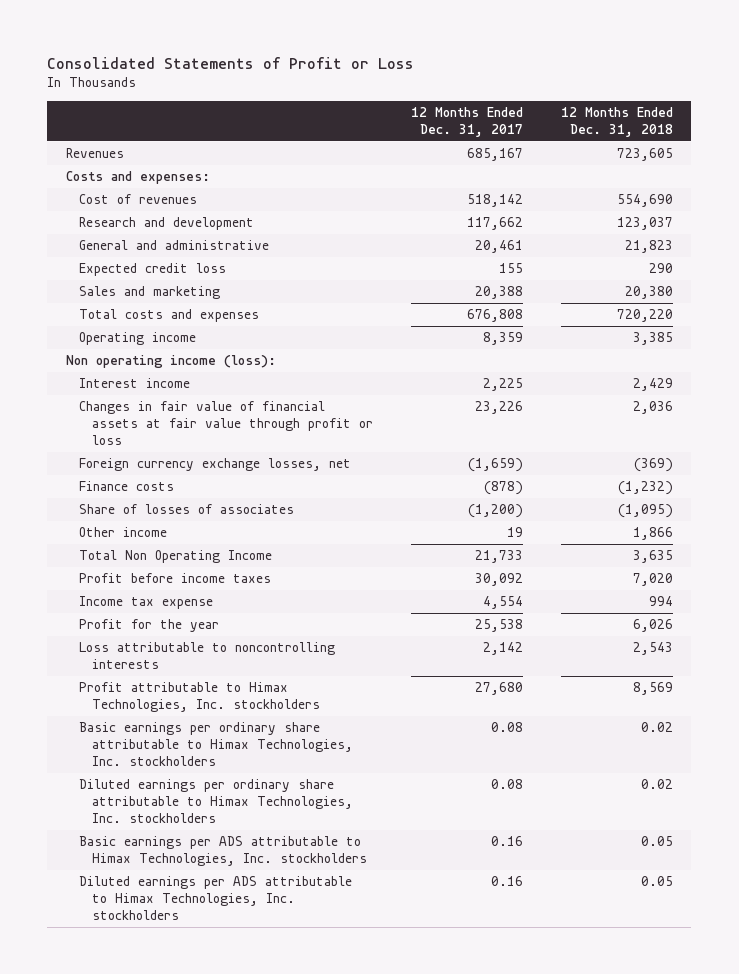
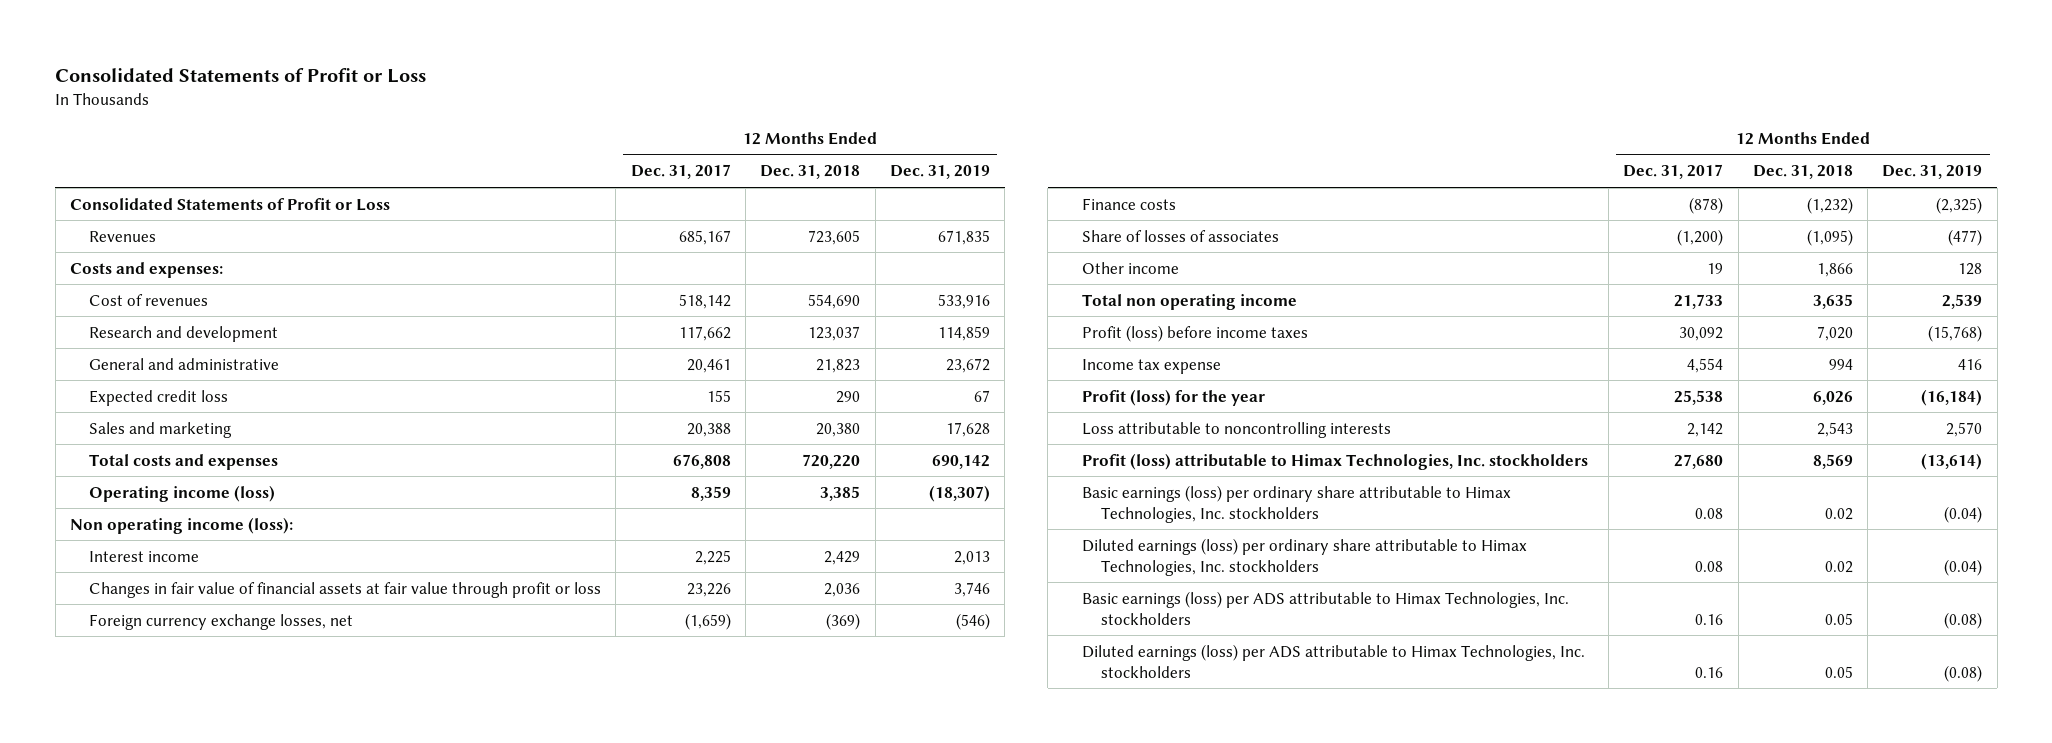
- | 12 Months Ended Dec. 31, 2017 | 12 Months Ended Dec. 31, 2018
+ | 12 Months Ended Dec. 31, 2017 | 12 Months Ended Dec. 31, 2018 | 12 Months Ended Dec. 31, 2019
+ Consolidated Statements of Profit or Loss
- Operating income | 8,359 | 3,385
+ Operating income (loss) | 8,359 | 3,385 | (18,307)
- Total Non Operating Income | 21,733 | 3,635
- Profit before income taxes | 30,092 | 7,020
+ Total non operating income | 21,733 | 3,635 | 2,539
+ Profit (loss) before income taxes | 30,092 | 7,020 | (15,768)
- Profit for the year | 25,538 | 6,026
+ Profit (loss) for the year | 25,538 | 6,026 | (16,184)
- Profit attributable to Himax Technologies, Inc. stockholders | 27,680 | 8,569
- Basic earnings per ordinary share attributable to Himax Technologies, Inc. stockholders | 0.08 | 0.02
- Diluted earnings per ordinary share attributable to Himax Technologies, Inc. stockholders | 0.08 | 0.02
- Basic earnings per ADS attributable to Himax Technologies, Inc. stockholders | 0.16 | 0.05
- Diluted earnings per ADS attributable to Himax Technologies, Inc. stockholders | 0.16 | 0.05
+ Profit (loss) attributable to Himax Technologies, Inc. stockholders | 27,680 | 8,569 | (13,614)
+ Basic earnings (loss) per ordinary share attributable to Himax Technologies, Inc. stockholders | 0.08 | 0.02 | (0.04)
+ Diluted earnings (loss) per ordinary share attributable to Himax Technologies, Inc. stockholders | 0.08 | 0.02 | (0.04)
+ Basic earnings (loss) per ADS attributable to Himax Technologies, Inc. stockholders | 0.16 | 0.05 | (0.08)
+ Diluted earnings (loss) per ADS attributable to Himax Technologies, Inc. stockholders | 0.16 | 0.05 | (0.08)

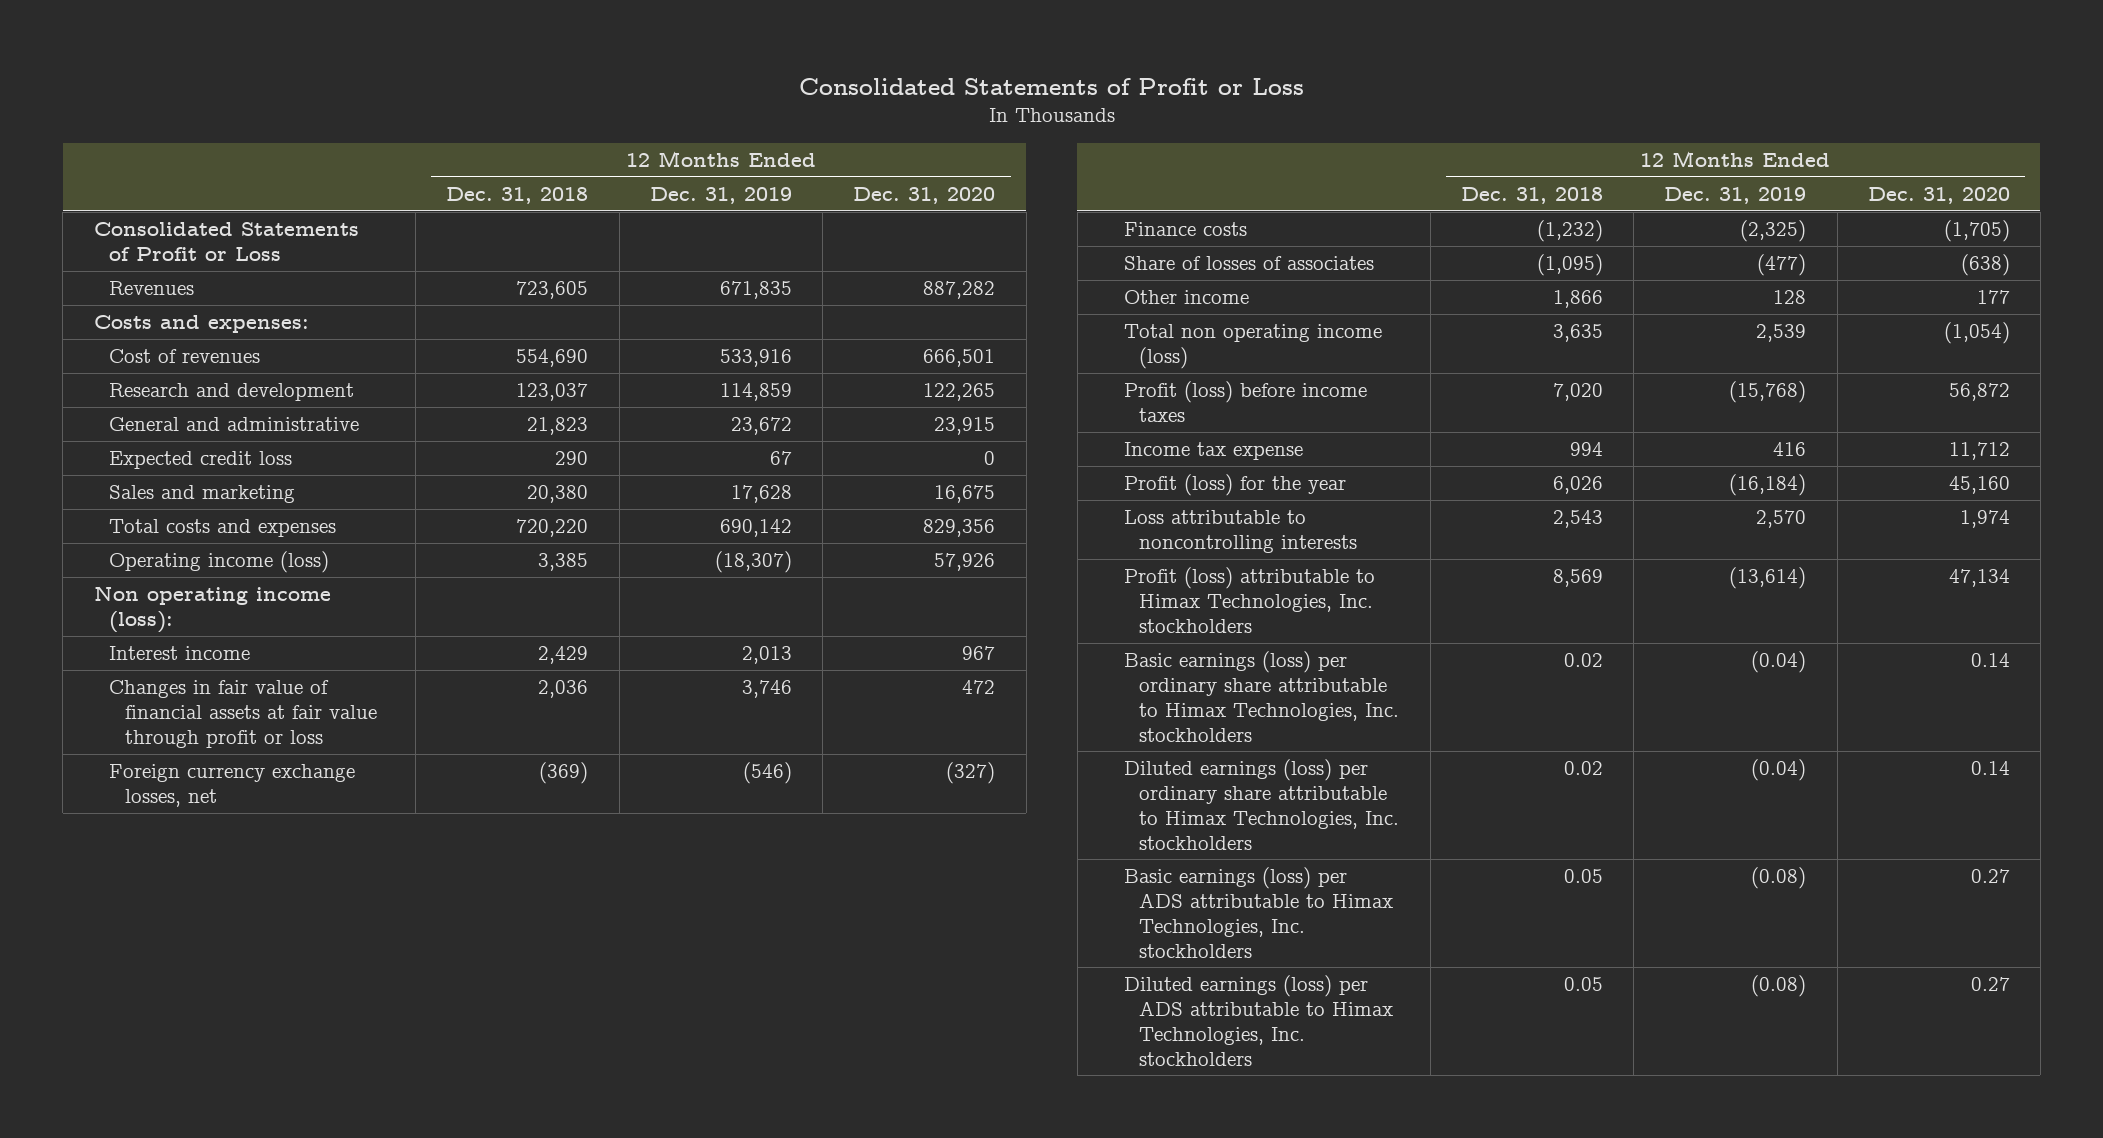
- | 12 Months Ended Dec. 31, 2017 | 12 Months Ended Dec. 31, 2018 | 12 Months Ended Dec. 31, 2019
+ | 12 Months Ended Dec. 31, 2018 | 12 Months Ended Dec. 31, 2019 | 12 Months Ended Dec. 31, 2020
- Total non operating income | 21,733 | 3,635 | 2,539
+ Total non operating income (loss) | 3,635 | 2,539 | (1,054)

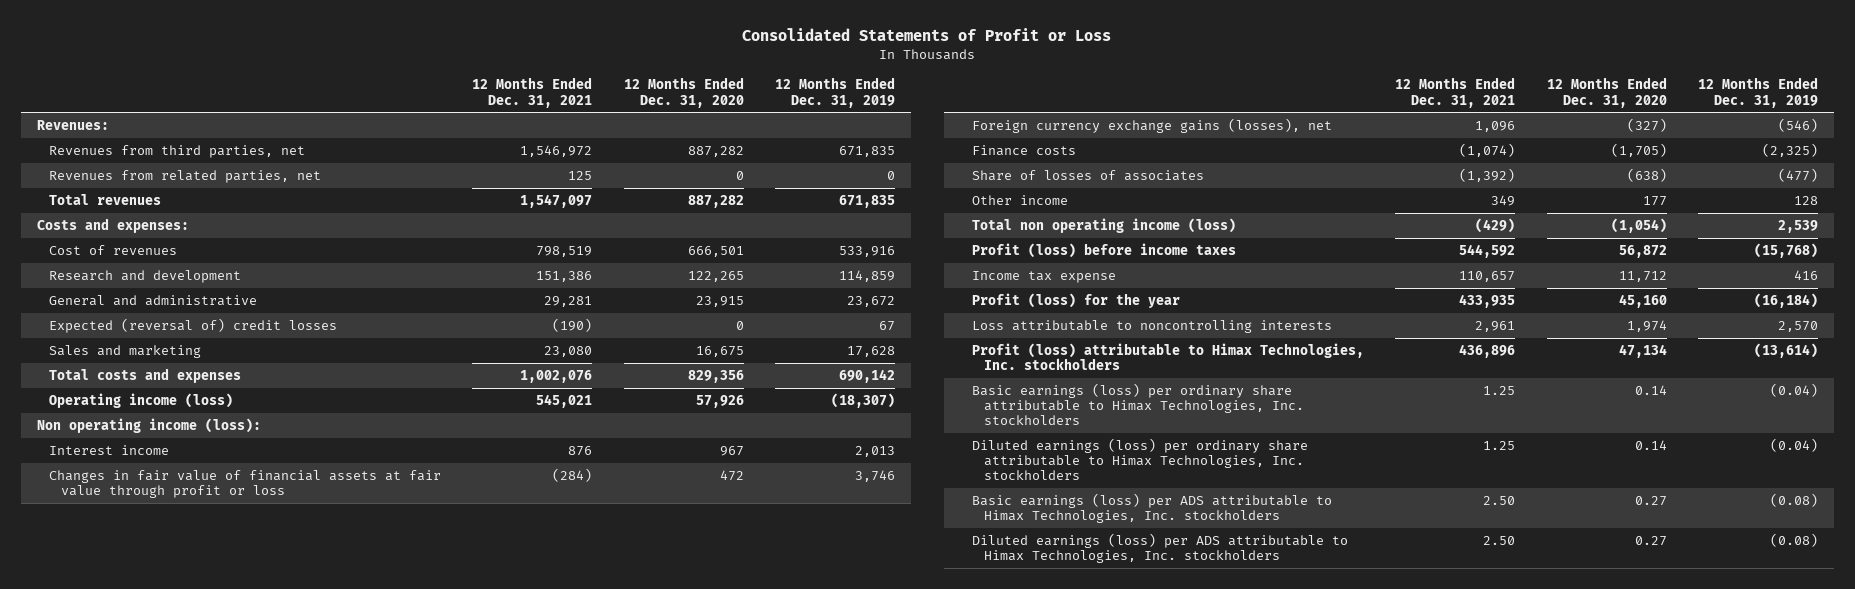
- | 12 Months Ended Dec. 31, 2018 | 12 Months Ended Dec. 31, 2019 | 12 Months Ended Dec. 31, 2020
+ | 12 Months Ended Dec. 31, 2021 | 12 Months Ended Dec. 31, 2020 | 12 Months Ended Dec. 31, 2019
- Consolidated Statements of Profit or Loss
- Revenues | 723,605 | 671,835 | 887,282
+ Revenues:
+ Revenues from third parties, net | 1,546,972 | 887,282 | 671,835
+ Revenues from related parties, net | 125 | 0 | 0
+ Total revenues | 1,547,097 | 887,282 | 671,835
- Expected credit loss | 290 | 67 | 0
+ Expected (reversal of) credit losses | (190) | 0 | 67
- Foreign currency exchange losses, net | (369) | (546) | (327)
+ Foreign currency exchange gains (losses), net | 1,096 | (327) | (546)

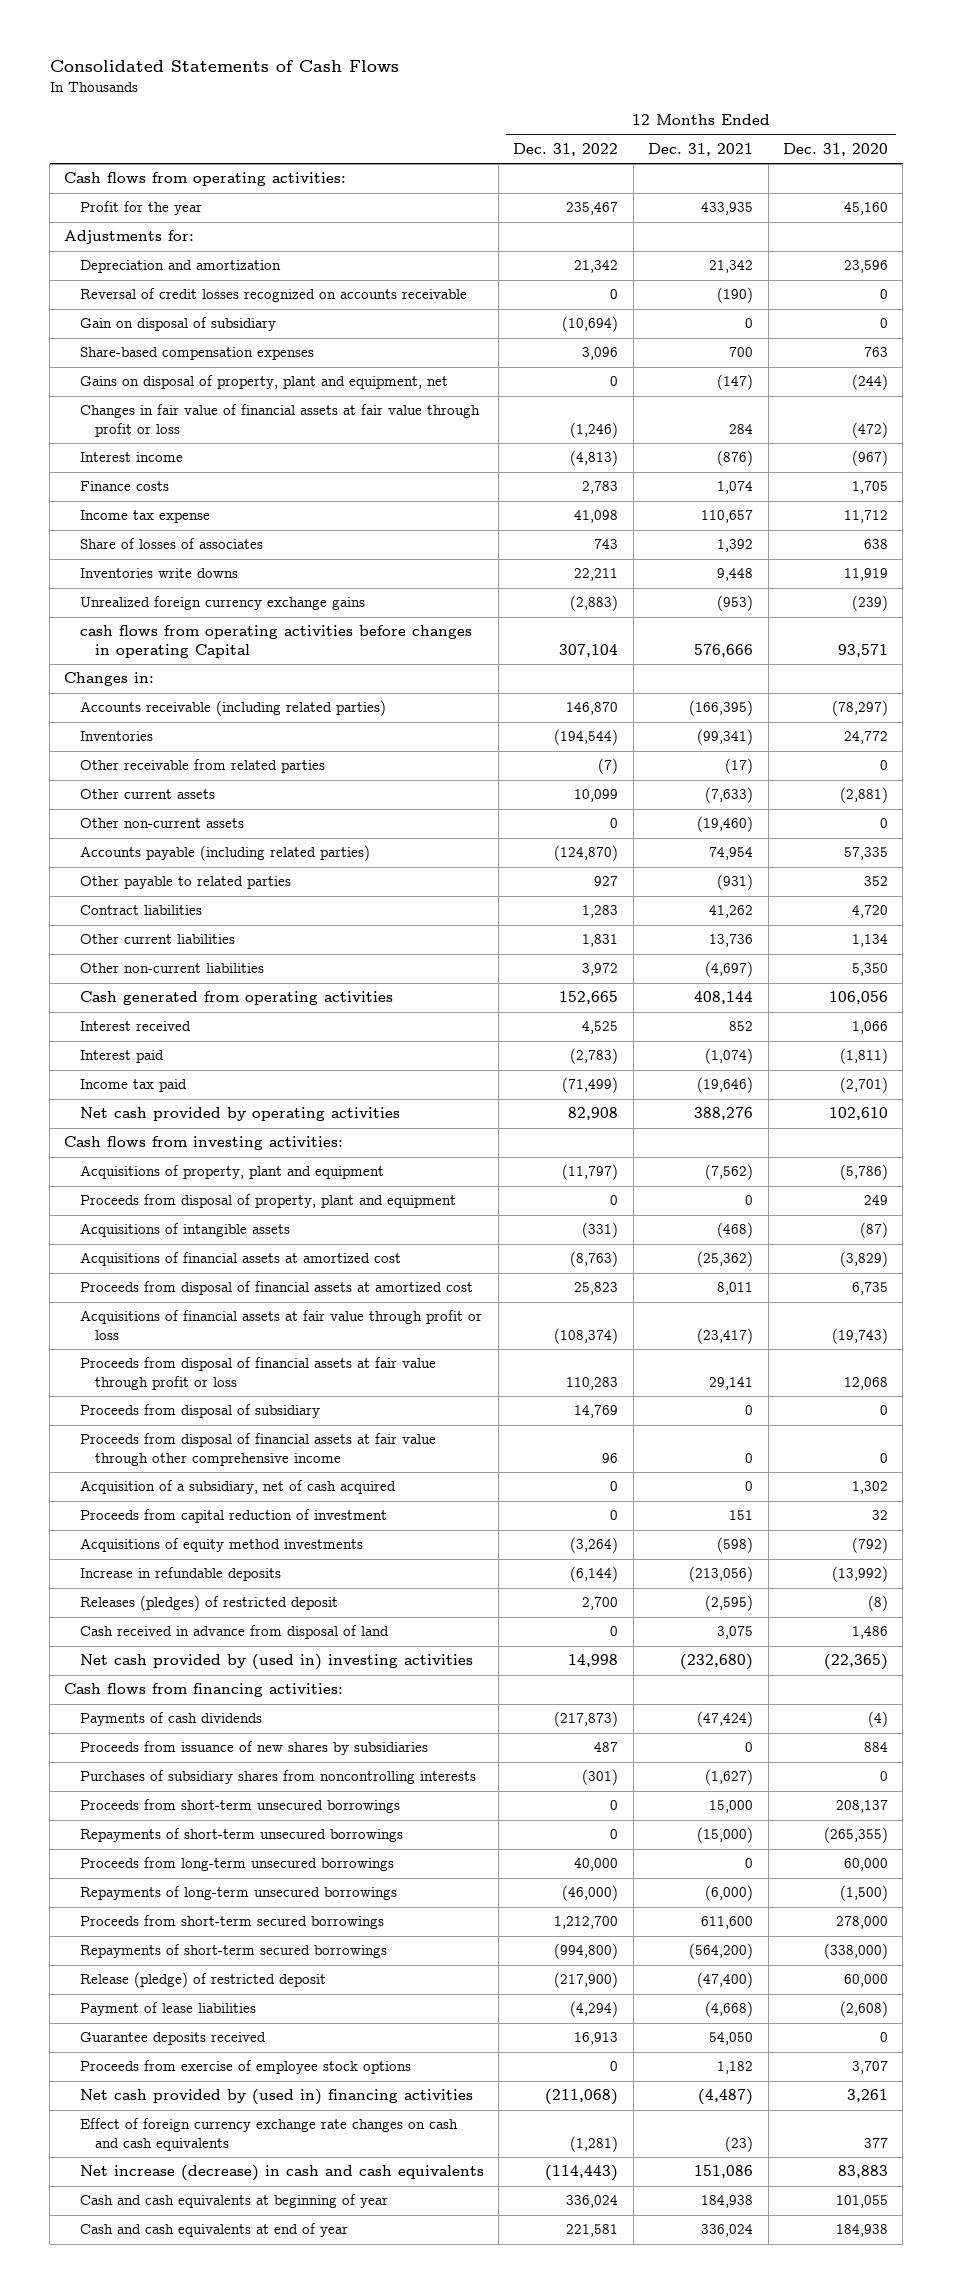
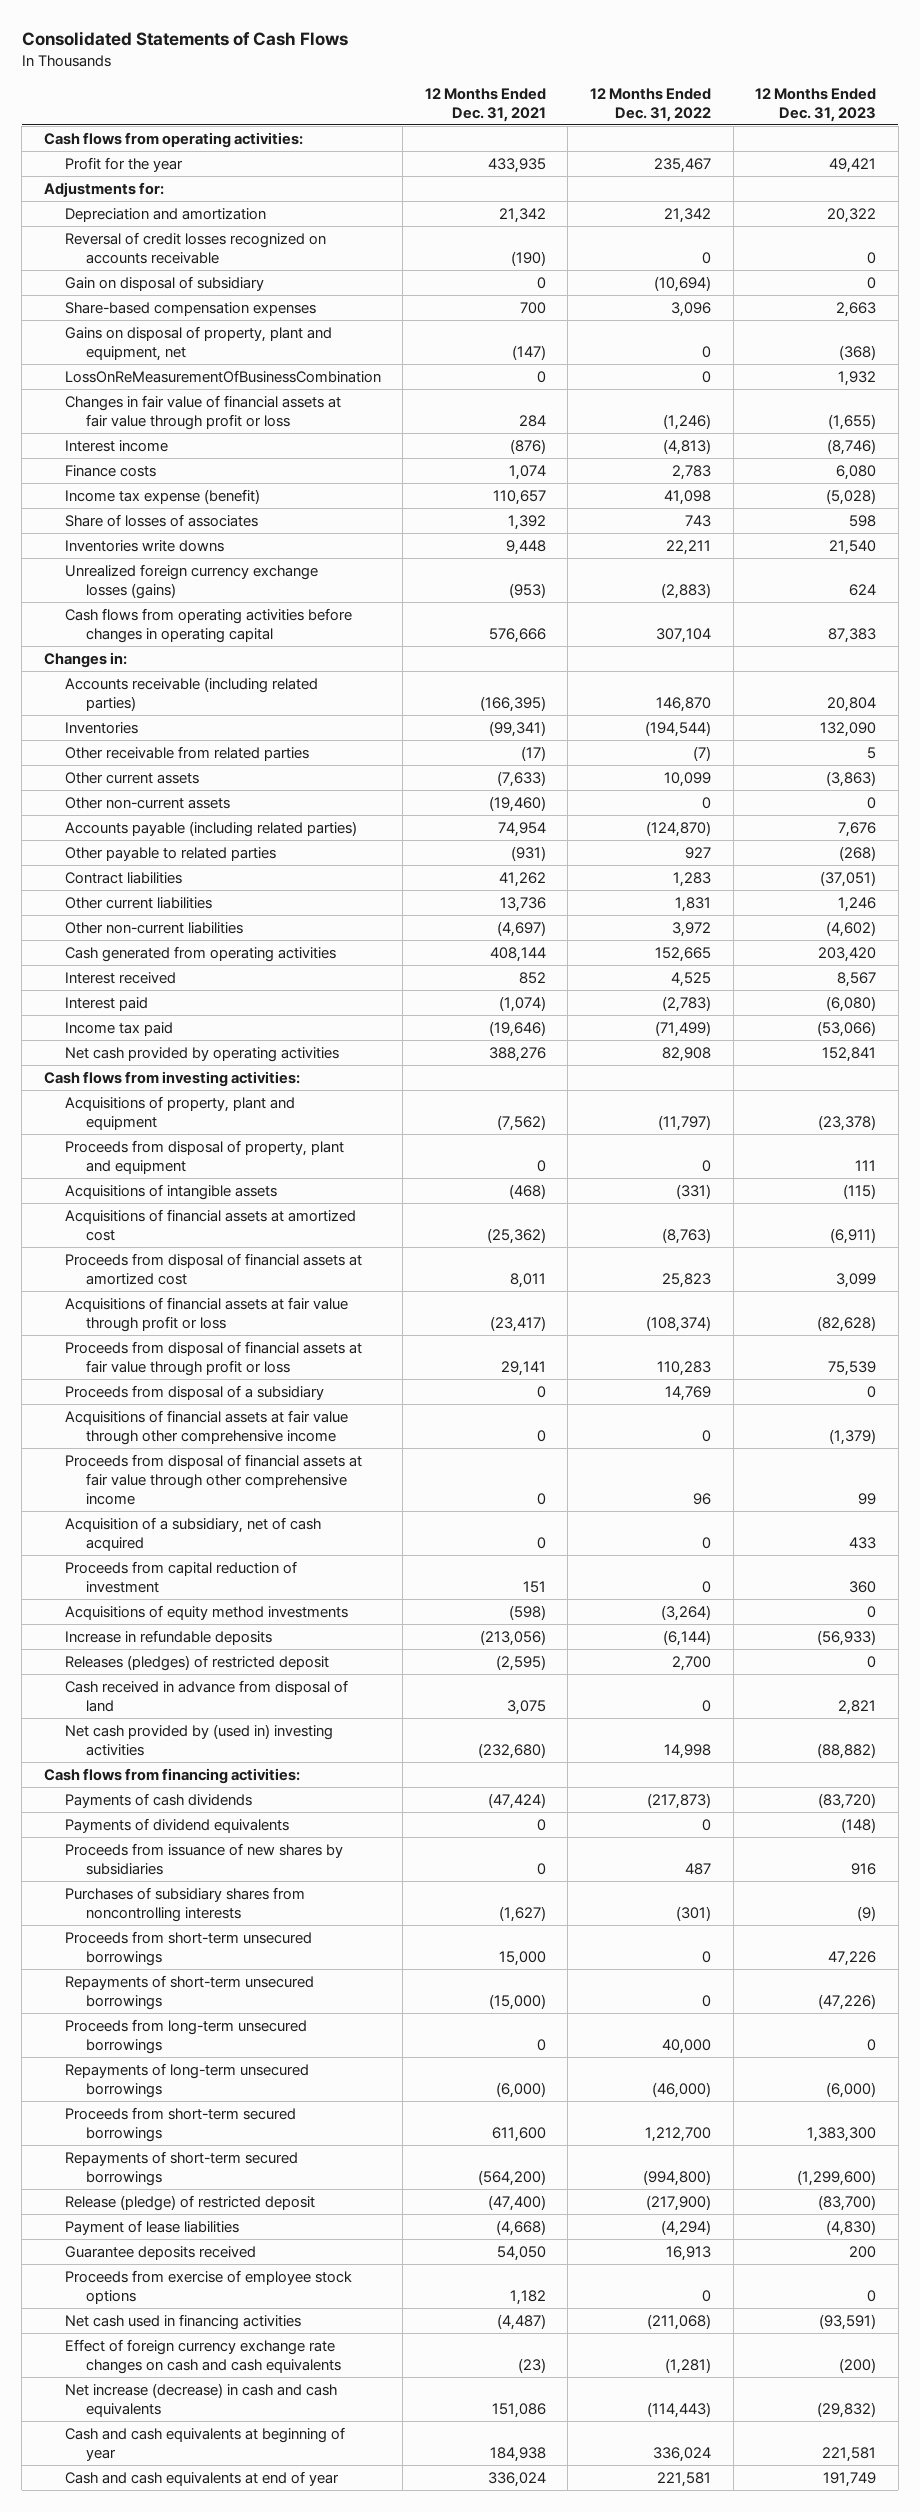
- | 12 Months Ended Dec. 31, 2022 | 12 Months Ended Dec. 31, 2021 | 12 Months Ended Dec. 31, 2020
+ | 12 Months Ended Dec. 31, 2021 | 12 Months Ended Dec. 31, 2022 | 12 Months Ended Dec. 31, 2023
+ LossOnReMeasurementOfBusinessCombination | 0 | 0 | 1,932
- Income tax expense | 41,098 | 110,657 | 11,712
+ Income tax expense (benefit) | 110,657 | 41,098 | (5,028)
- Unrealized foreign currency exchange gains | (2,883) | (953) | (239)
- cash flows from operating activities before changes in operating Capital | 307,104 | 576,666 | 93,571
+ Unrealized foreign currency exchange losses (gains) | (953) | (2,883) | 624
+ Cash flows from operating activities before changes in operating capital | 576,666 | 307,104 | 87,383
- Proceeds from disposal of subsidiary | 14,769 | 0 | 0
+ Proceeds from disposal of a subsidiary | 0 | 14,769 | 0
+ Acquisitions of financial assets at fair value through other comprehensive income | 0 | 0 | (1,379)
+ Payments of dividend equivalents | 0 | 0 | (148)
- Net cash provided by (used in) financing activities | (211,068) | (4,487) | 3,261
+ Net cash used in financing activities | (4,487) | (211,068) | (93,591)

